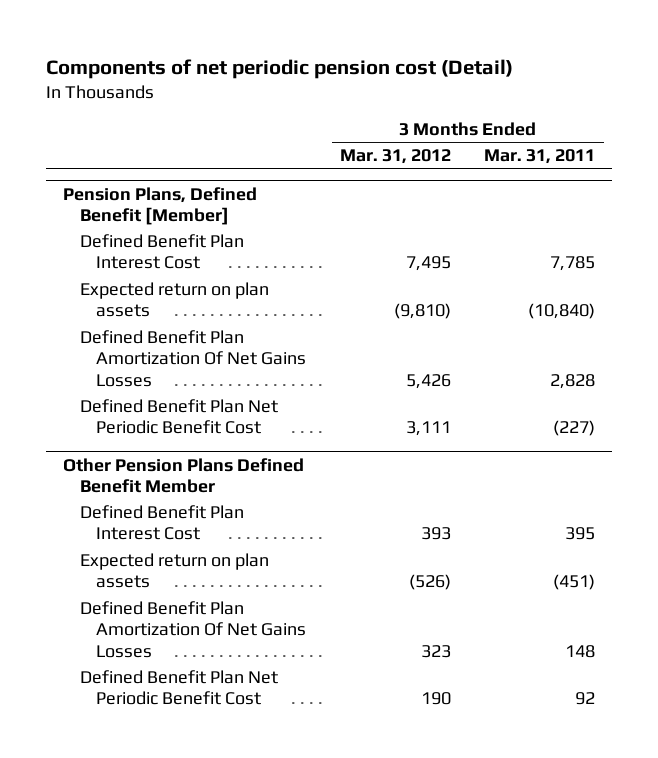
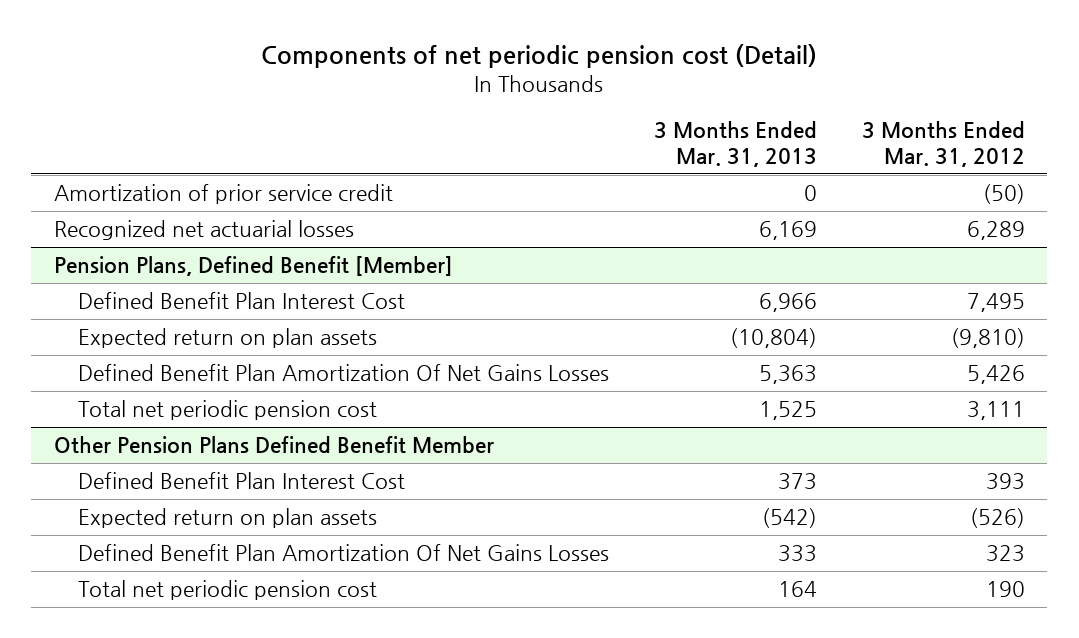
- | 3 Months Ended Mar. 31, 2012 | 3 Months Ended Mar. 31, 2011
+ | 3 Months Ended Mar. 31, 2013 | 3 Months Ended Mar. 31, 2012
+ Amortization of prior service credit | 0 | (50)
+ Recognized net actuarial losses | 6,169 | 6,289
@ Pension Plans, Defined Benefit [Member]
- Defined Benefit Plan Net Periodic Benefit Cost | 3,111 | (227)
+ Total net periodic pension cost | 1,525 | 3,111
@ Other Pension Plans Defined Benefit Member
- Defined Benefit Plan Net Periodic Benefit Cost | 190 | 92
+ Total net periodic pension cost | 164 | 190

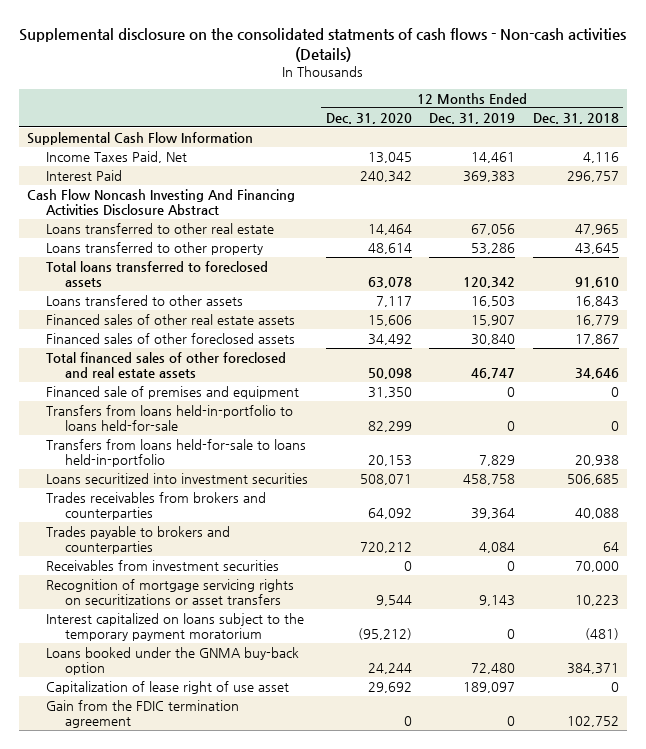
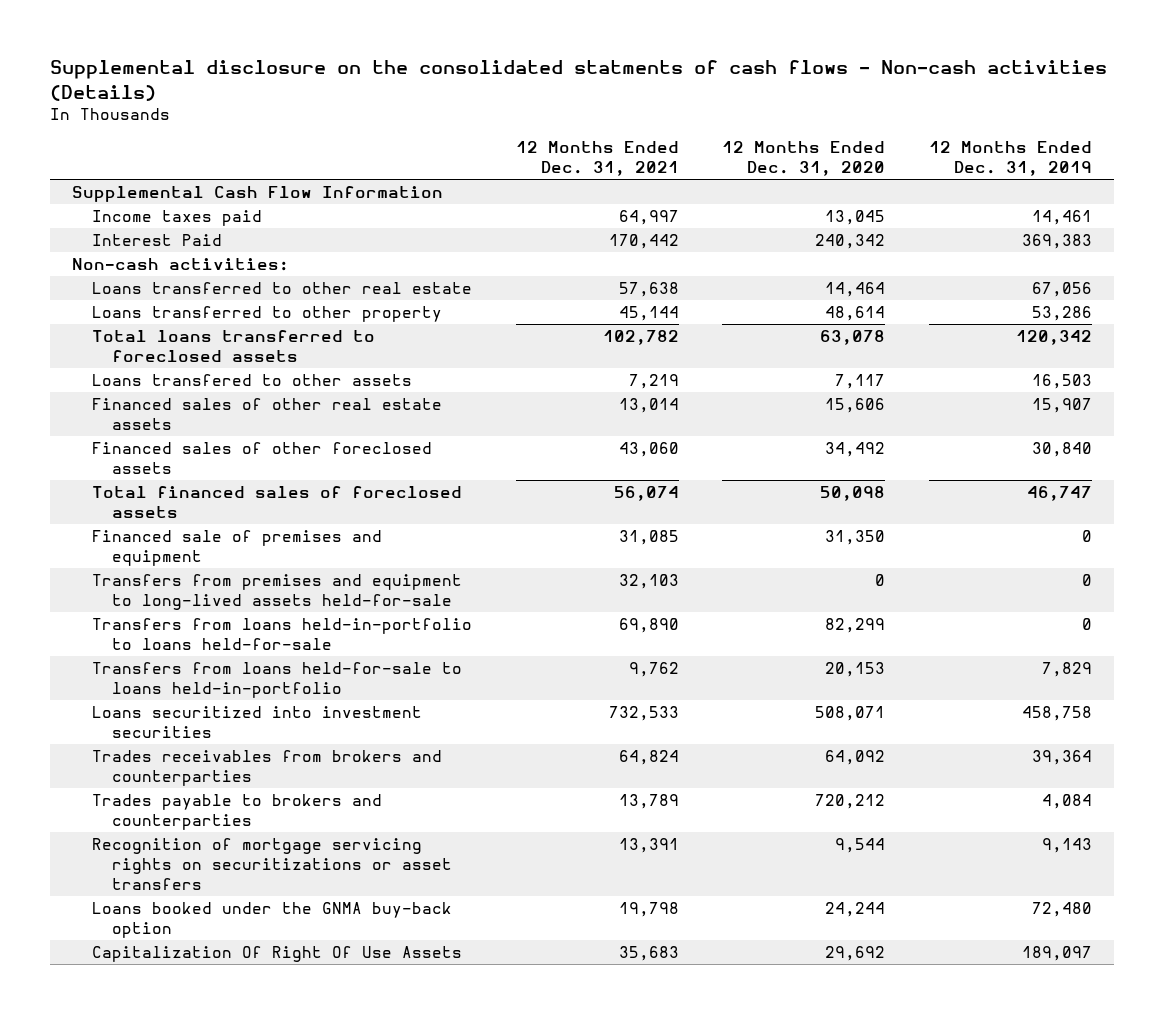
- | 12 Months Ended Dec. 31, 2020 | 12 Months Ended Dec. 31, 2019 | 12 Months Ended Dec. 31, 2018
+ | 12 Months Ended Dec. 31, 2021 | 12 Months Ended Dec. 31, 2020 | 12 Months Ended Dec. 31, 2019
- Income Taxes Paid, Net | 13,045 | 14,461 | 4,116
+ Income taxes paid | 64,997 | 13,045 | 14,461
- Cash Flow Noncash Investing And Financing Activities Disclosure Abstract
+ Non-cash activities:
- Total financed sales of other foreclosed and real estate assets | 50,098 | 46,747 | 34,646
+ Total financed sales of foreclosed assets | 56,074 | 50,098 | 46,747
+ Transfers from premises and equipment to long-lived assets held-for-sale | 32,103 | 0 | 0
- Receivables from investment securities | 0 | 0 | 70,000
- Interest capitalized on loans subject to the temporary payment moratorium | (95,212) | 0 | (481)
- Capitalization of lease right of use asset | 29,692 | 189,097 | 0
- Gain from the FDIC termination agreement | 0 | 0 | 102,752
+ Capitalization Of Right Of Use Assets | 35,683 | 29,692 | 189,097

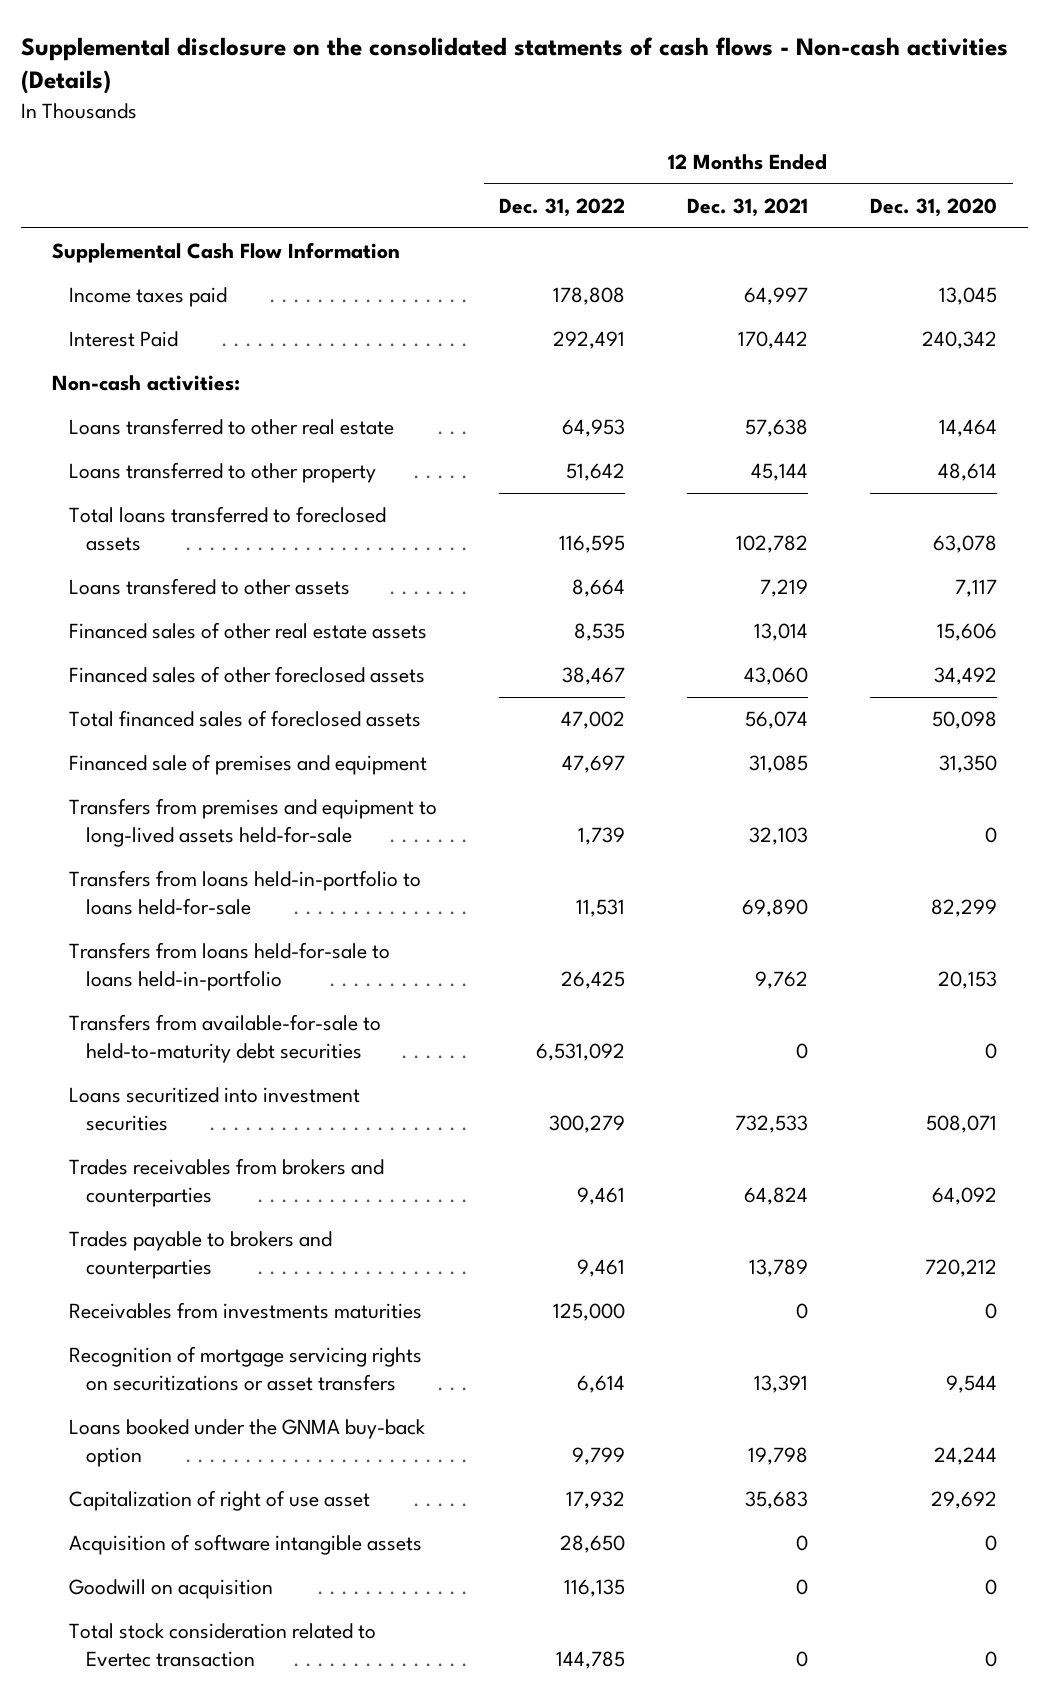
- | 12 Months Ended Dec. 31, 2021 | 12 Months Ended Dec. 31, 2020 | 12 Months Ended Dec. 31, 2019
+ | 12 Months Ended Dec. 31, 2022 | 12 Months Ended Dec. 31, 2021 | 12 Months Ended Dec. 31, 2020
+ Transfers from available-for-sale to held-to-maturity debt securities | 6,531,092 | 0 | 0
+ Receivables from investments maturities | 125,000 | 0 | 0
- Capitalization Of Right Of Use Assets | 35,683 | 29,692 | 189,097
+ Capitalization of right of use asset | 17,932 | 35,683 | 29,692
+ Acquisition of software intangible assets | 28,650 | 0 | 0
+ Goodwill on acquisition | 116,135 | 0 | 0
+ Total stock consideration related to Evertec transaction | 144,785 | 0 | 0

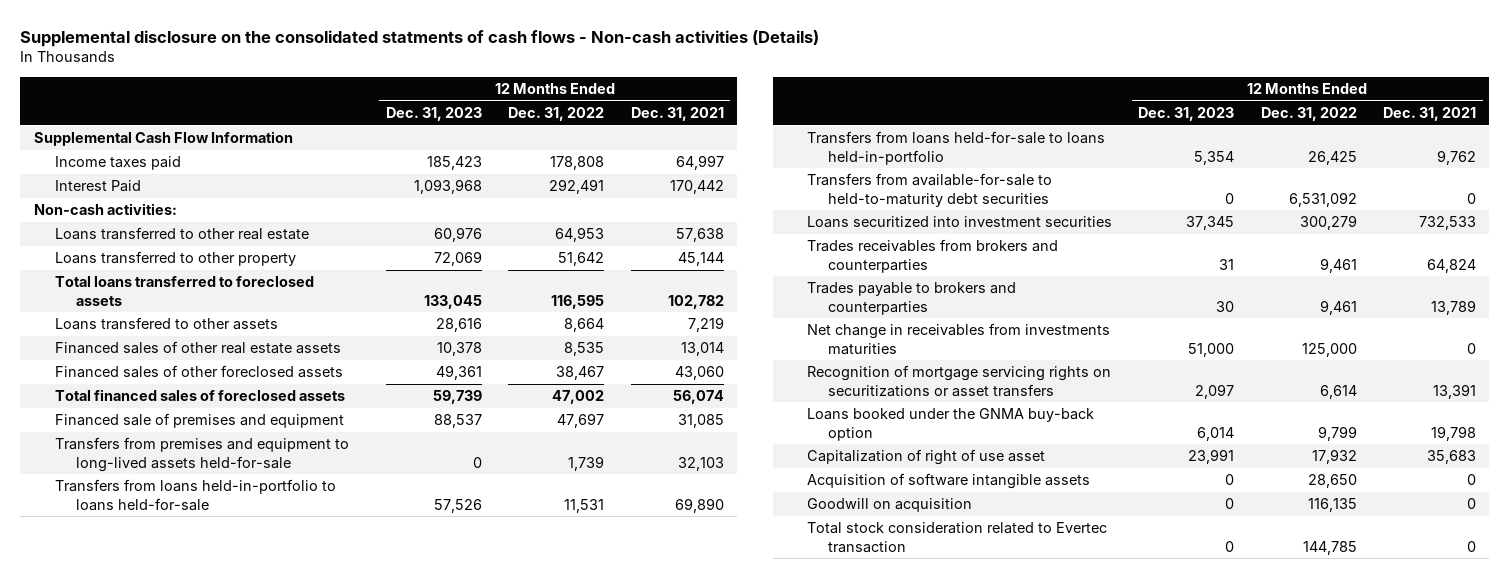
- | 12 Months Ended Dec. 31, 2022 | 12 Months Ended Dec. 31, 2021 | 12 Months Ended Dec. 31, 2020
+ | 12 Months Ended Dec. 31, 2023 | 12 Months Ended Dec. 31, 2022 | 12 Months Ended Dec. 31, 2021
- Receivables from investments maturities | 125,000 | 0 | 0
+ Net change in receivables from investments maturities | 51,000 | 125,000 | 0

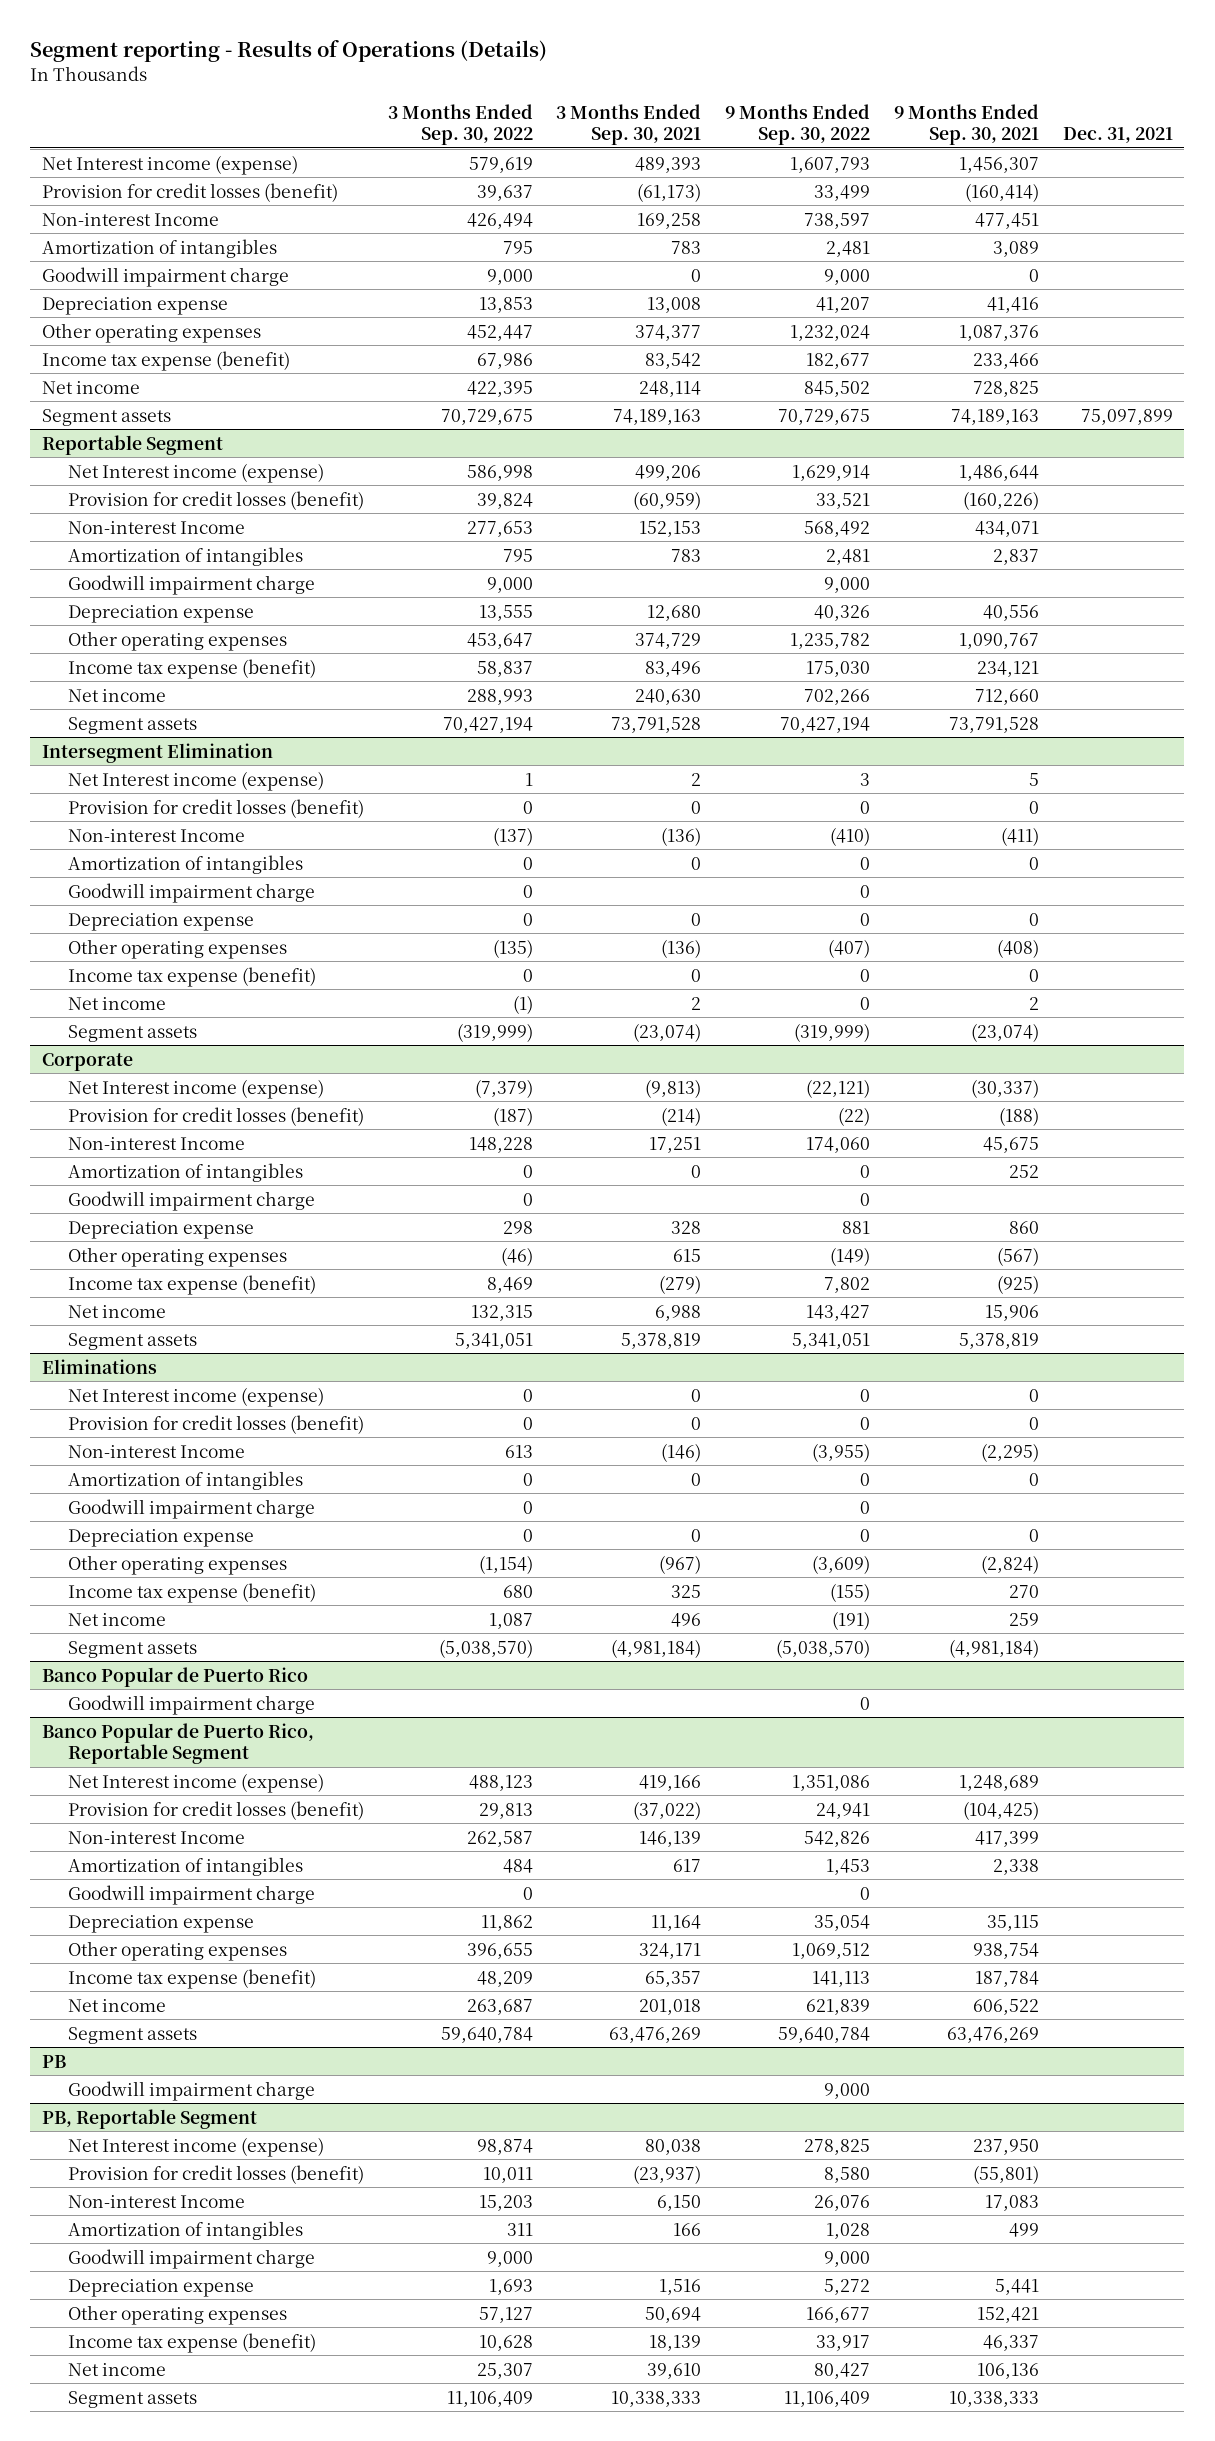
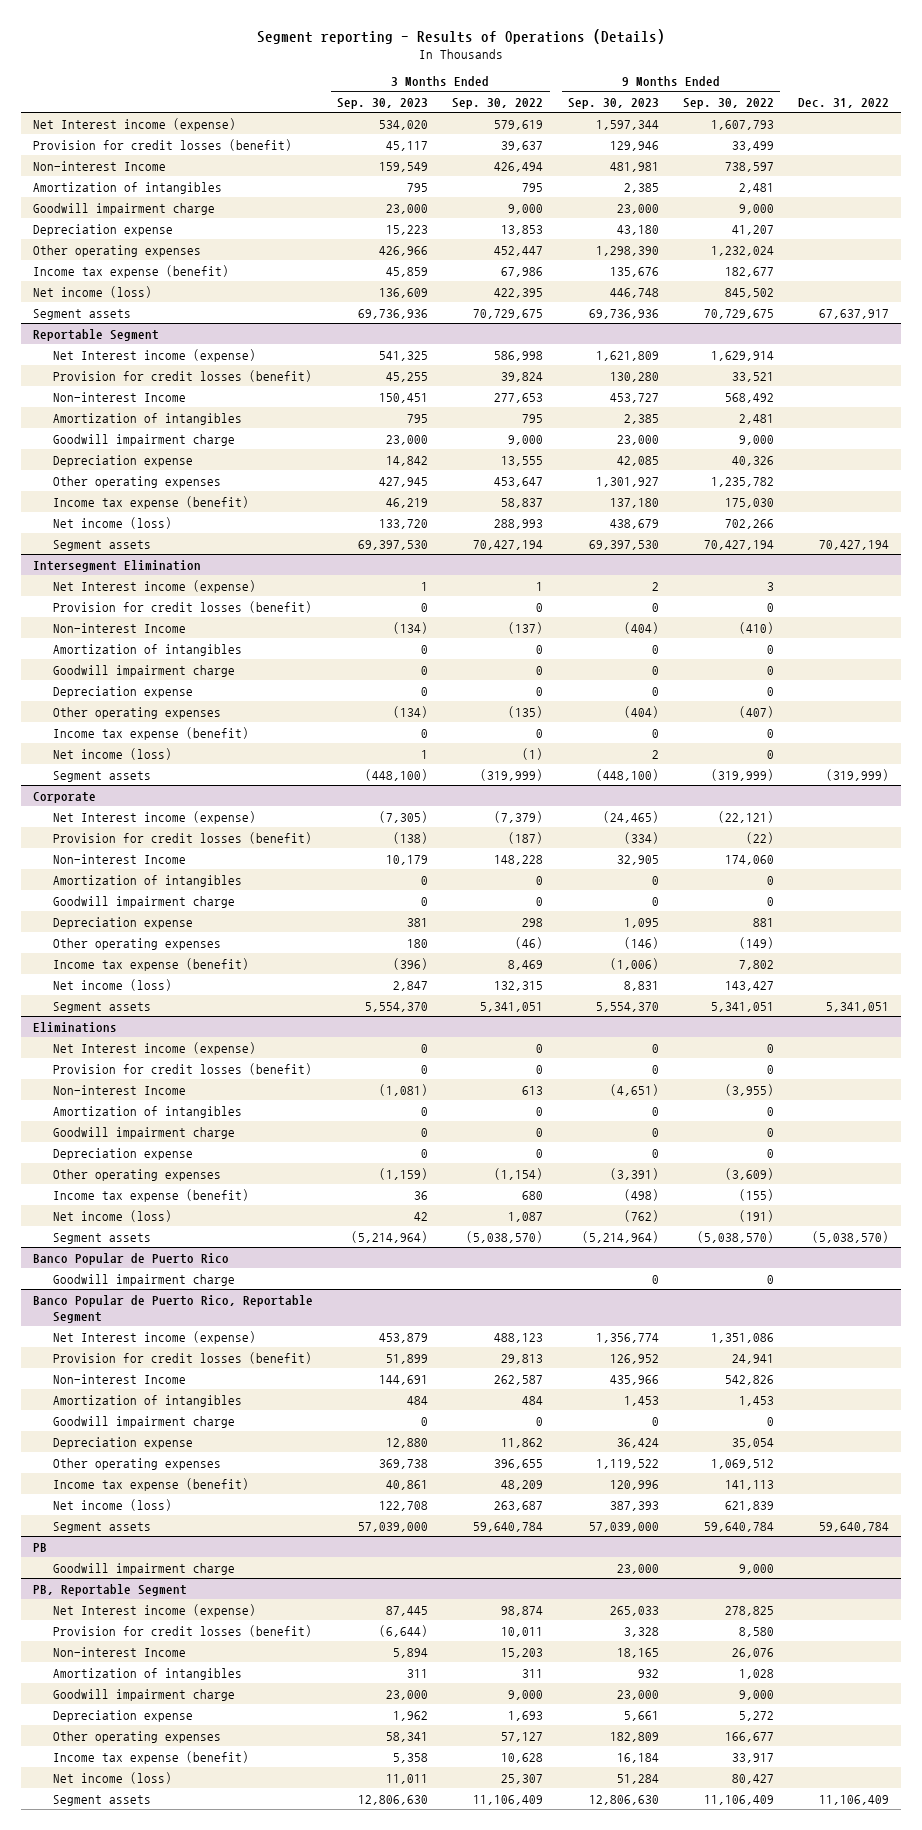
- | 3 Months Ended Sep. 30, 2022 | 3 Months Ended Sep. 30, 2021 | 9 Months Ended Sep. 30, 2022 | 9 Months Ended Sep. 30, 2021 | Dec. 31, 2021
+ | 3 Months Ended Sep. 30, 2023 | 3 Months Ended Sep. 30, 2022 | 9 Months Ended Sep. 30, 2023 | 9 Months Ended Sep. 30, 2022 | Dec. 31, 2022
- Net income | 422,395 | 248,114 | 845,502 | 728,825 |
+ Net income (loss) | 136,609 | 422,395 | 446,748 | 845,502 |
@ Reportable Segment
- Net income | 288,993 | 240,630 | 702,266 | 712,660 |
+ Net income (loss) | 133,720 | 288,993 | 438,679 | 702,266 |
@ Intersegment Elimination
- Net income | (1) | 2 | 0 | 2 |
+ Net income (loss) | 1 | (1) | 2 | 0 |
@ Corporate
- Net income | 132,315 | 6,988 | 143,427 | 15,906 |
+ Net income (loss) | 2,847 | 132,315 | 8,831 | 143,427 |
@ Eliminations
- Net income | 1,087 | 496 | (191) | 259 |
+ Net income (loss) | 42 | 1,087 | (762) | (191) |
@ Banco Popular de Puerto Rico, Reportable Segment
- Net income | 263,687 | 201,018 | 621,839 | 606,522 |
+ Net income (loss) | 122,708 | 263,687 | 387,393 | 621,839 |
@ PB, Reportable Segment
- Net income | 25,307 | 39,610 | 80,427 | 106,136 |
+ Net income (loss) | 11,011 | 25,307 | 51,284 | 80,427 |

